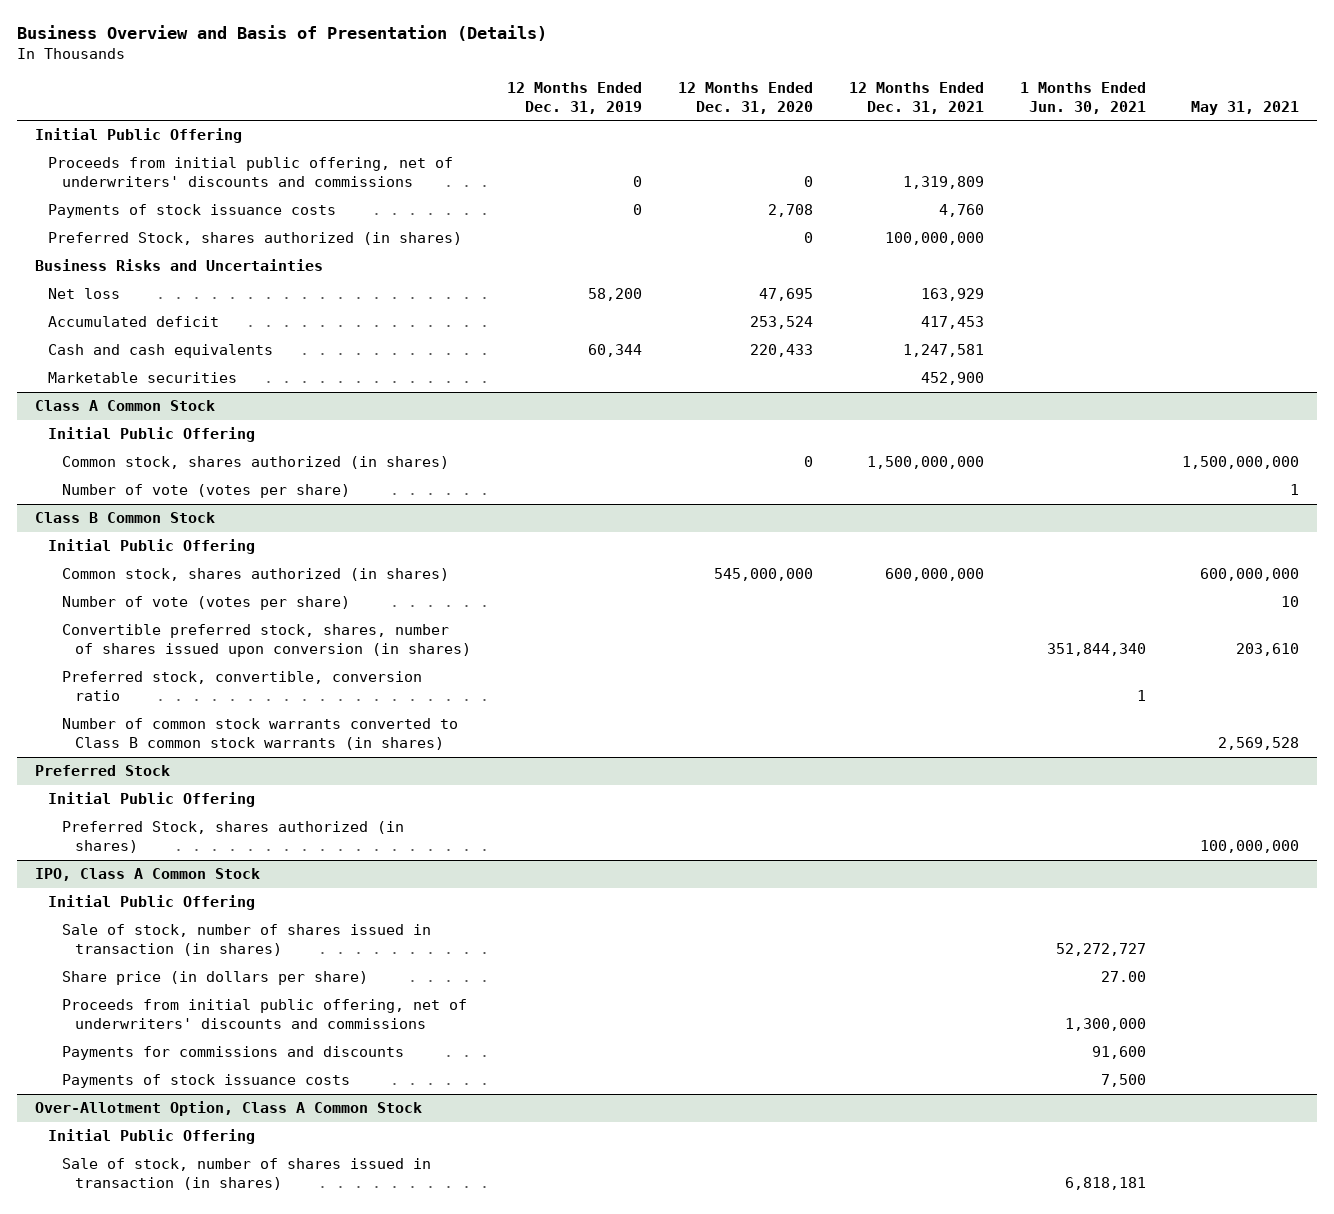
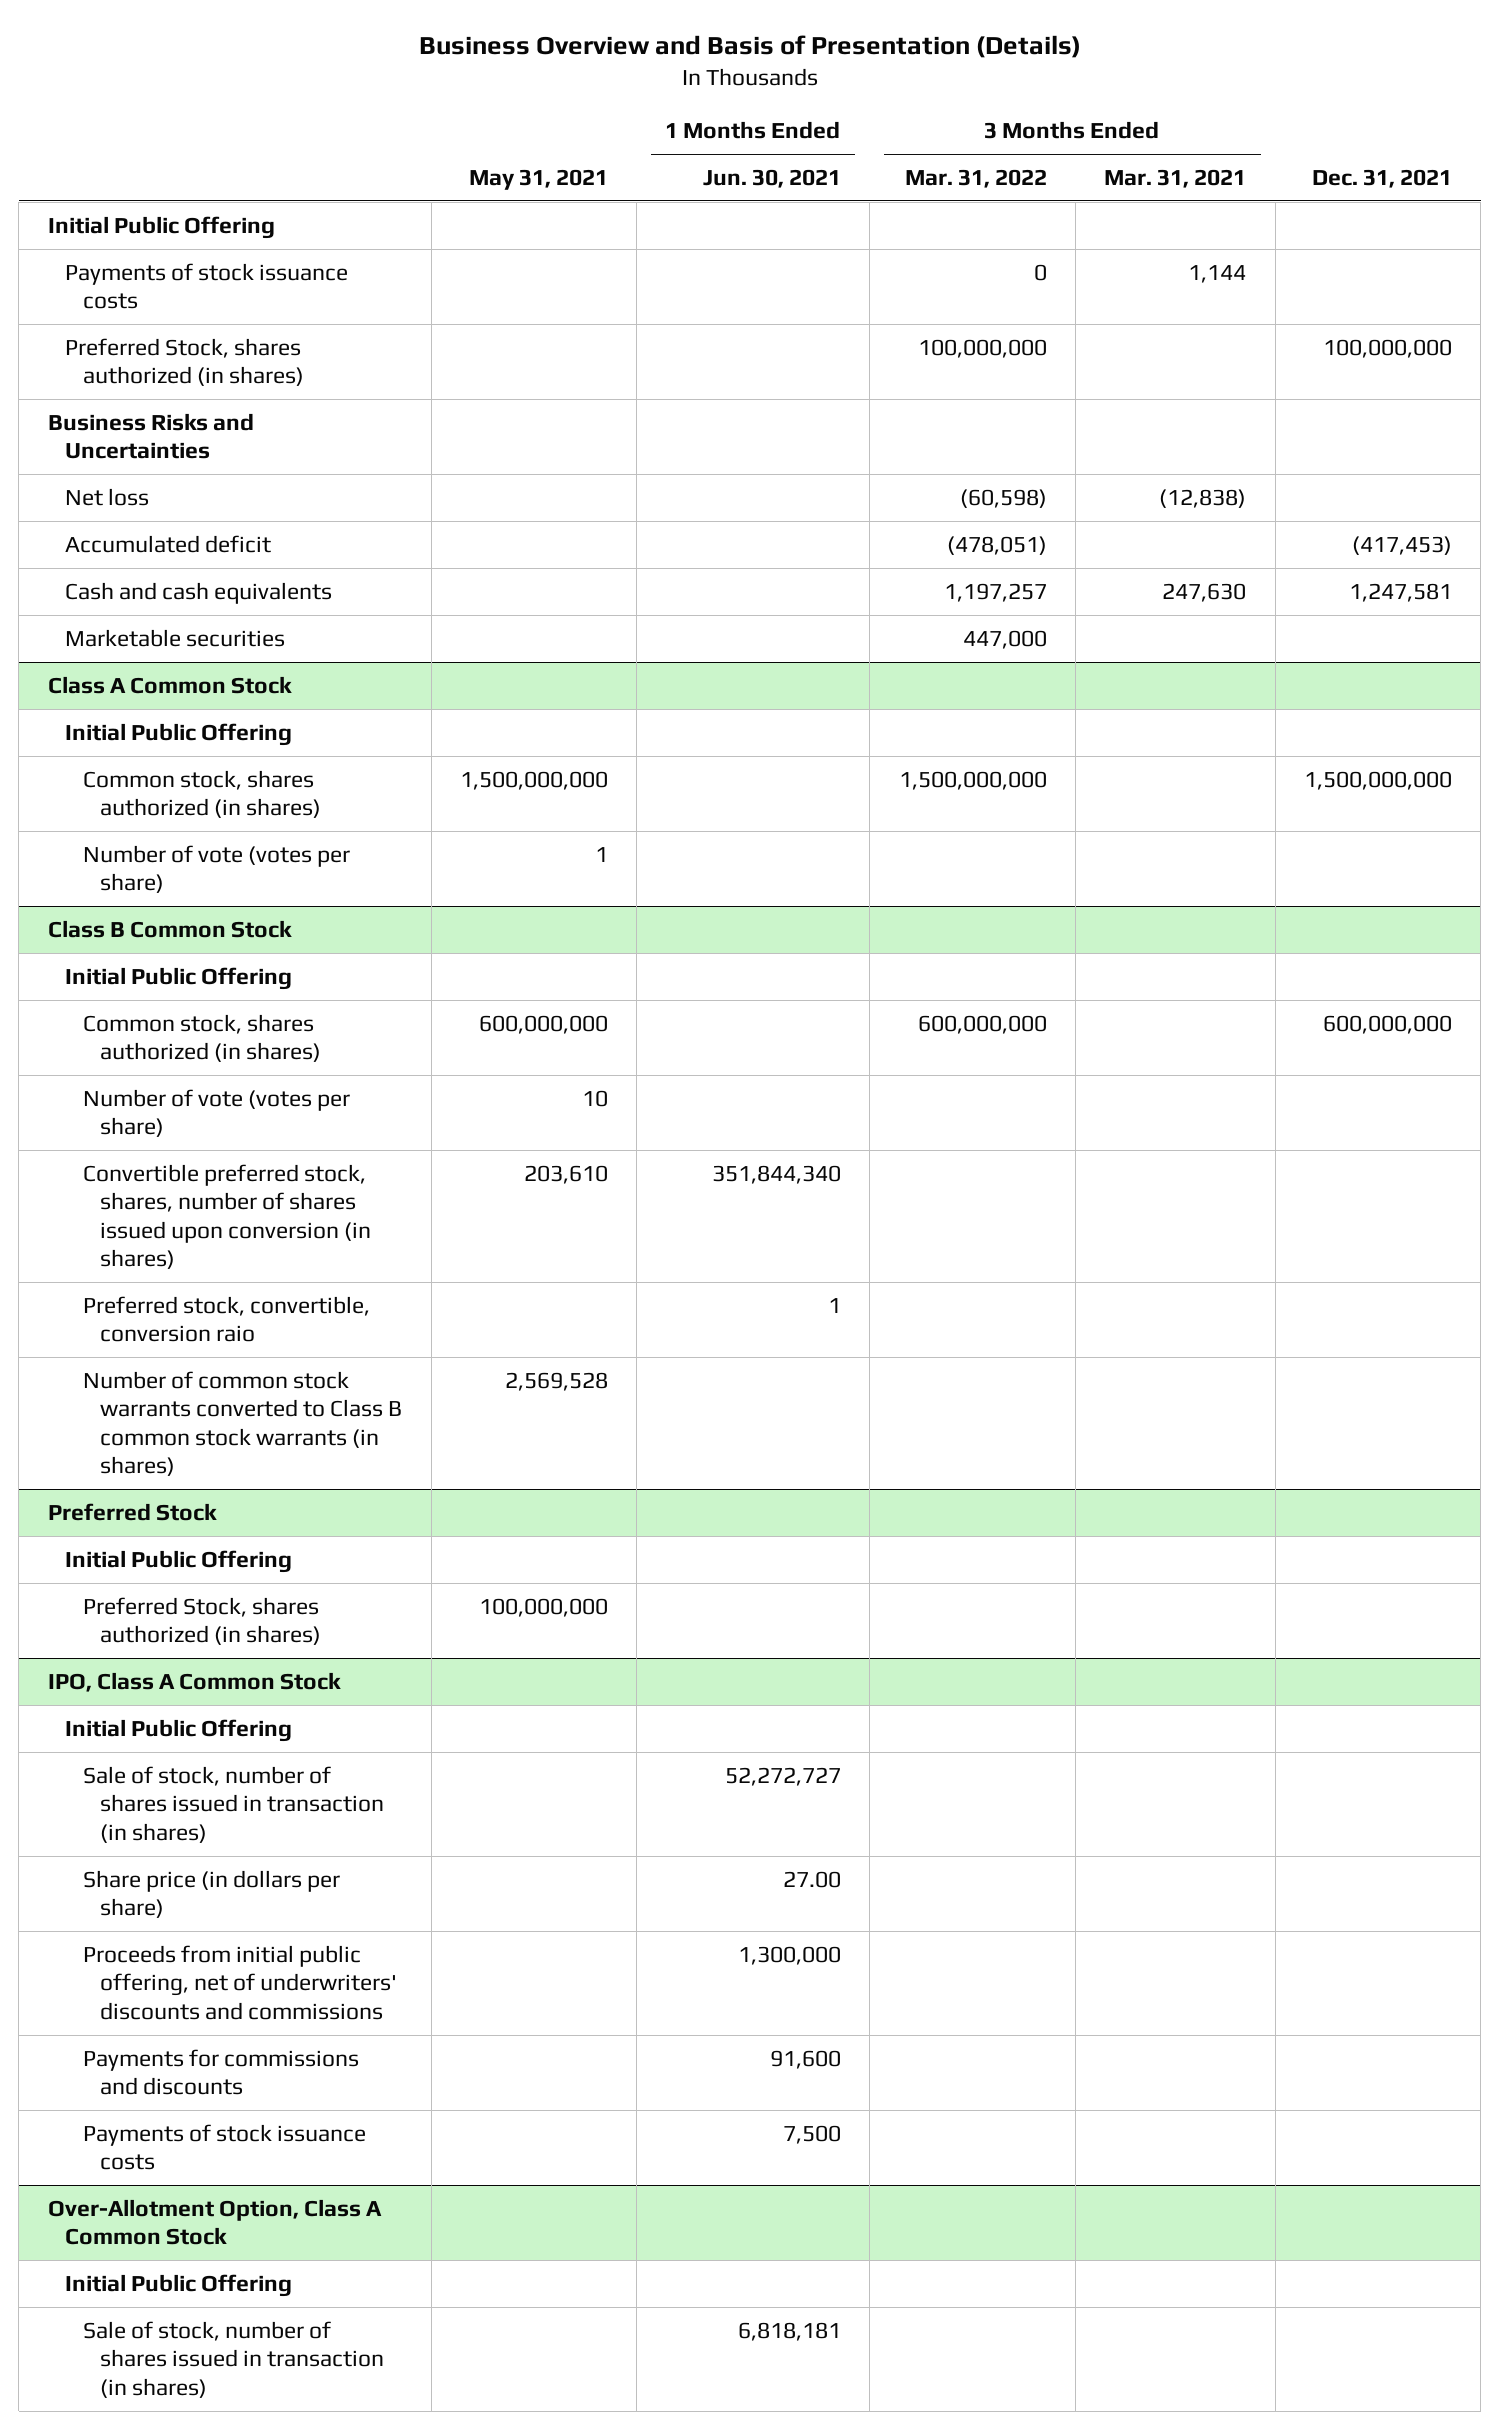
- | 12 Months Ended Dec. 31, 2019 | 12 Months Ended Dec. 31, 2020 | 12 Months Ended Dec. 31, 2021 | 1 Months Ended Jun. 30, 2021 | May 31, 2021
+ | May 31, 2021 | 1 Months Ended Jun. 30, 2021 | 3 Months Ended Mar. 31, 2022 | 3 Months Ended Mar. 31, 2021 | Dec. 31, 2021
- Proceeds from initial public offering, net of underwriters' discounts and commissions | 0 | 0 | 1,319,809 | |
@ Class B Common Stock
- Preferred stock, convertible, conversion ratio | | | | 1 |
+ Preferred stock, convertible, conversion raio | | 1 | | |

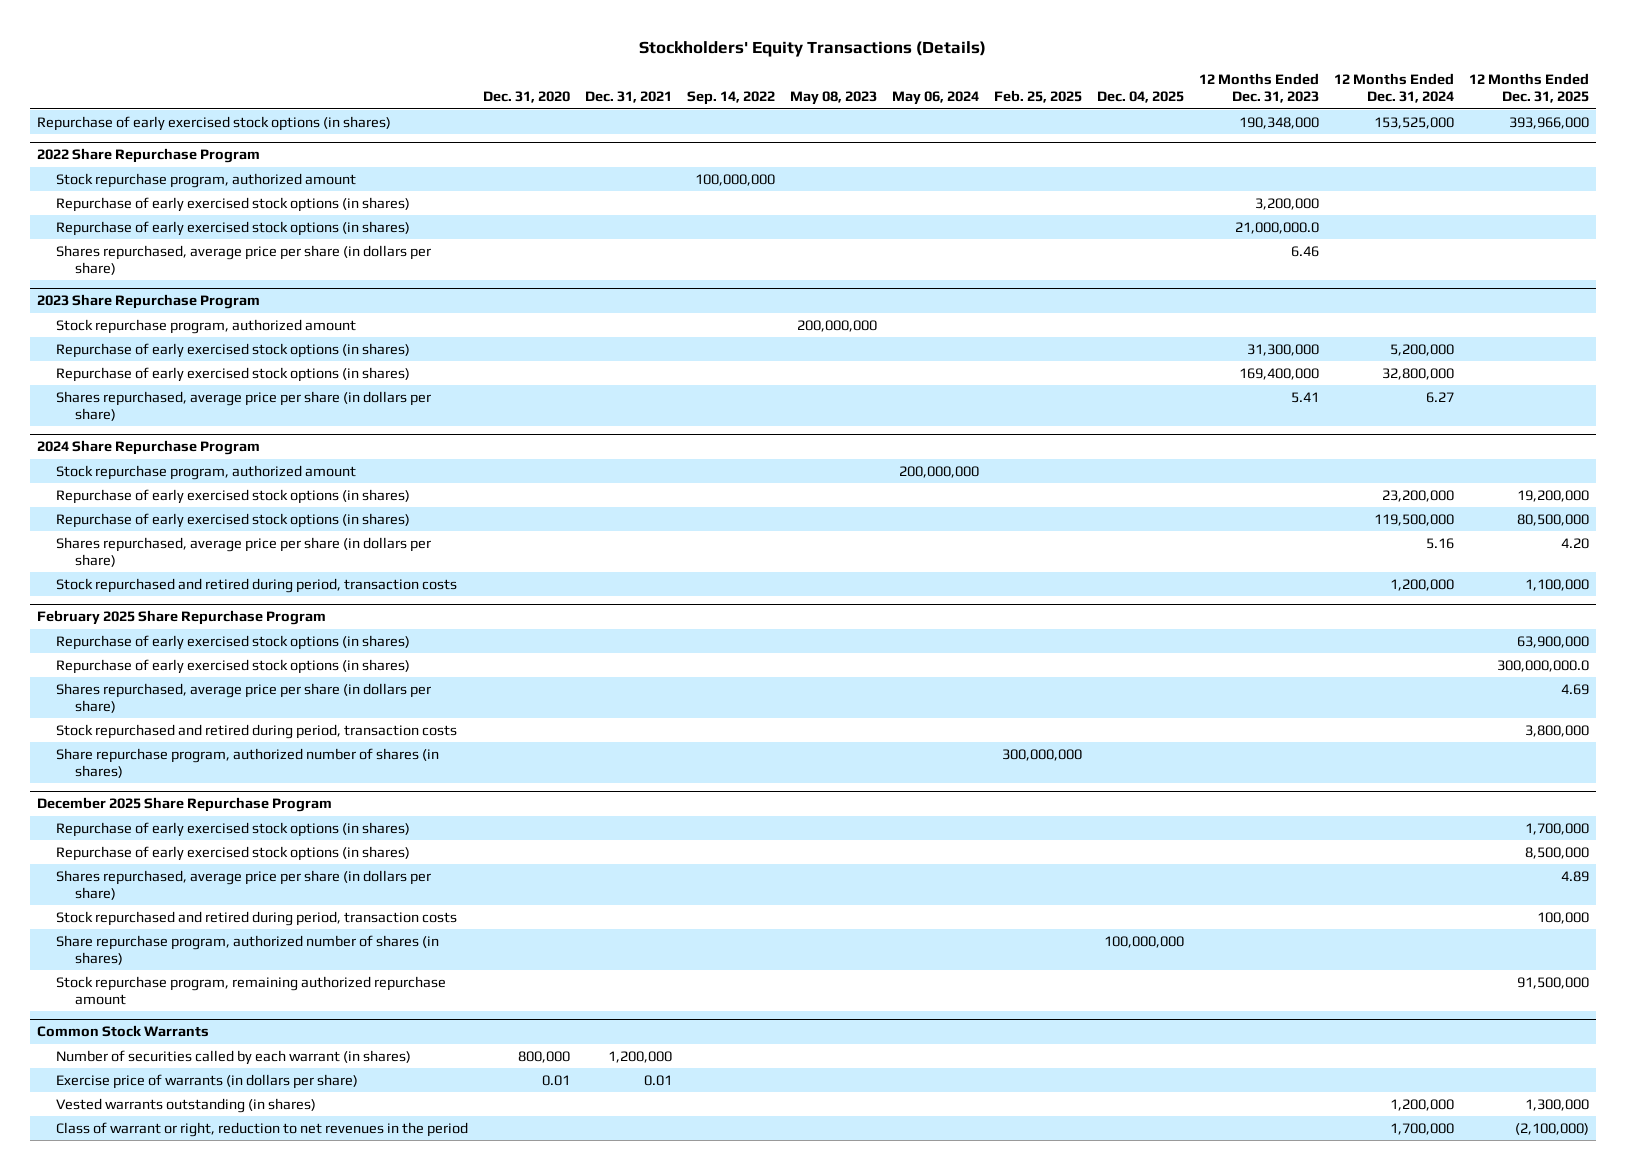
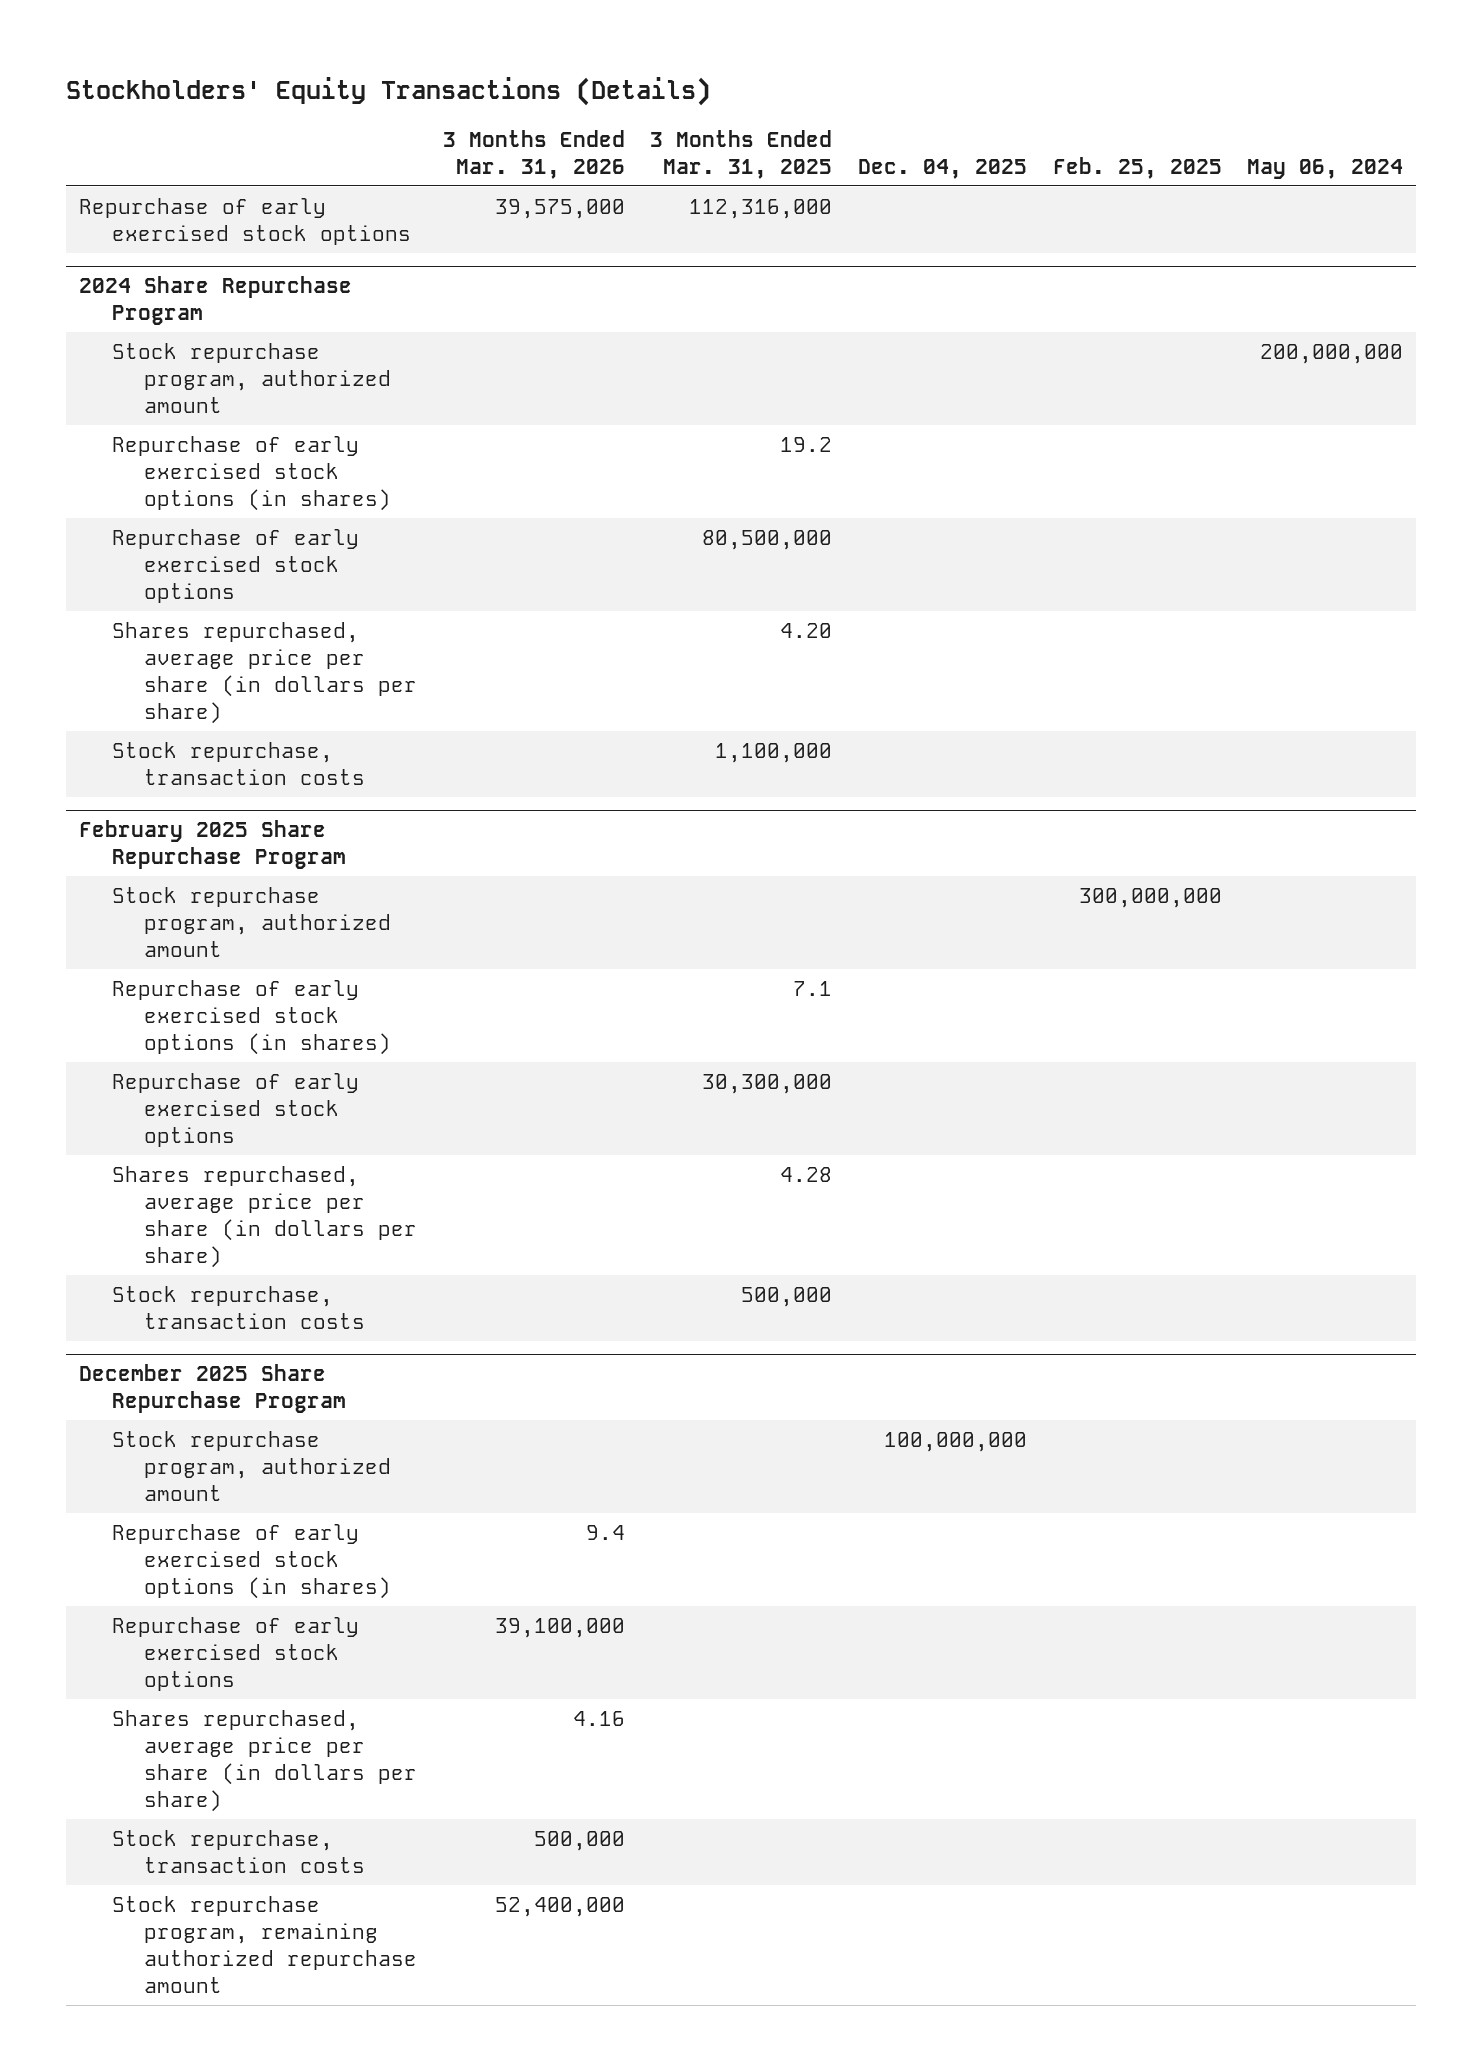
- | Dec. 31, 2020 | Dec. 31, 2021 | Sep. 14, 2022 | May 08, 2023 | May 06, 2024 | Feb. 25, 2025 | Dec. 04, 2025 | 12 Months Ended Dec. 31, 2023 | 12 Months Ended Dec. 31, 2024 | 12 Months Ended Dec. 31, 2025
+ | 3 Months Ended Mar. 31, 2026 | 3 Months Ended Mar. 31, 2025 | Dec. 04, 2025 | Feb. 25, 2025 | May 06, 2024
- Repurchase of early exercised stock options (in shares) | | | | | | | | 190,348,000 | 153,525,000 | 393,966,000
- 2022 Share Repurchase Program
- Stock repurchase program, authorized amount | | | 100,000,000 | | | | | | |
- Repurchase of early exercised stock options (in shares) | | | | | | | | 3,200,000 | |
- Repurchase of early exercised stock options (in shares) | | | | | | | | 21,000,000.0 | |
- Shares repurchased, average price per share (in dollars per share) | | | | | | | | 6.46 | |
- 2023 Share Repurchase Program
- Stock repurchase program, authorized amount | | | | 200,000,000 | | | | | |
- Repurchase of early exercised stock options (in shares) | | | | | | | | 31,300,000 | 5,200,000 |
- Repurchase of early exercised stock options (in shares) | | | | | | | | 169,400,000 | 32,800,000 |
- Shares repurchased, average price per share (in dollars per share) | | | | | | | | 5.41 | 6.27 |
+ Repurchase of early exercised stock options | 39,575,000 | 112,316,000 | | |
@ 2024 Share Repurchase Program
- Repurchase of early exercised stock options (in shares) | | | | | | | | | 119,500,000 | 80,500,000
+ Repurchase of early exercised stock options | | 80,500,000 | | |
- Stock repurchased and retired during period, transaction costs | | | | | | | | | 1,200,000 | 1,100,000
+ Stock repurchase, transaction costs | | 1,100,000 | | |
@ February 2025 Share Repurchase Program
- Repurchase of early exercised stock options (in shares) | | | | | | | | | | 63,900,000
+ Stock repurchase program, authorized amount | | | | 300,000,000 |
+ Repurchase of early exercised stock options | | 30,300,000 | | |
- Stock repurchased and retired during period, transaction costs | | | | | | | | | | 3,800,000
- Share repurchase program, authorized number of shares (in shares) | | | | | | 300,000,000 | | | |
+ Stock repurchase, transaction costs | | 500,000 | | |
@ December 2025 Share Repurchase Program
- Repurchase of early exercised stock options (in shares) | | | | | | | | | | 1,700,000
+ Stock repurchase program, authorized amount | | | 100,000,000 | |
+ Repurchase of early exercised stock options | 39,100,000 | | | |
- Stock repurchased and retired during period, transaction costs | | | | | | | | | | 100,000
- Share repurchase program, authorized number of shares (in shares) | | | | | | | 100,000,000 | | |
+ Stock repurchase, transaction costs | 500,000 | | | |
- Common Stock Warrants
- Number of securities called by each warrant (in shares) | 800,000 | 1,200,000 | | | | | | | |
- Exercise price of warrants (in dollars per share) | 0.01 | 0.01 | | | | | | | |
- Vested warrants outstanding (in shares) | | | | | | | | | 1,200,000 | 1,300,000
- Class of warrant or right, reduction to net revenues in the period | | | | | | | | | 1,700,000 | (2,100,000)

